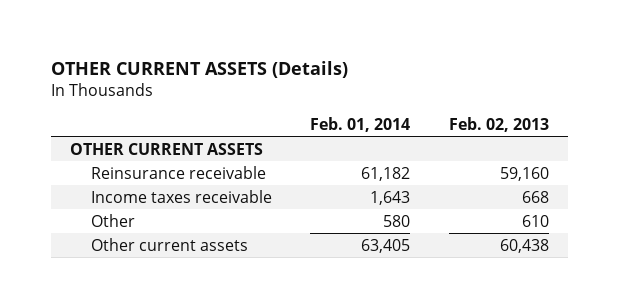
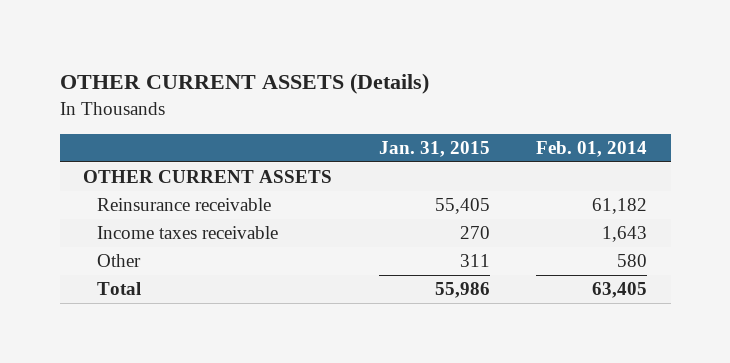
- | Feb. 01, 2014 | Feb. 02, 2013
+ | Jan. 31, 2015 | Feb. 01, 2014
- Other current assets | 63,405 | 60,438
+ Total | 55,986 | 63,405

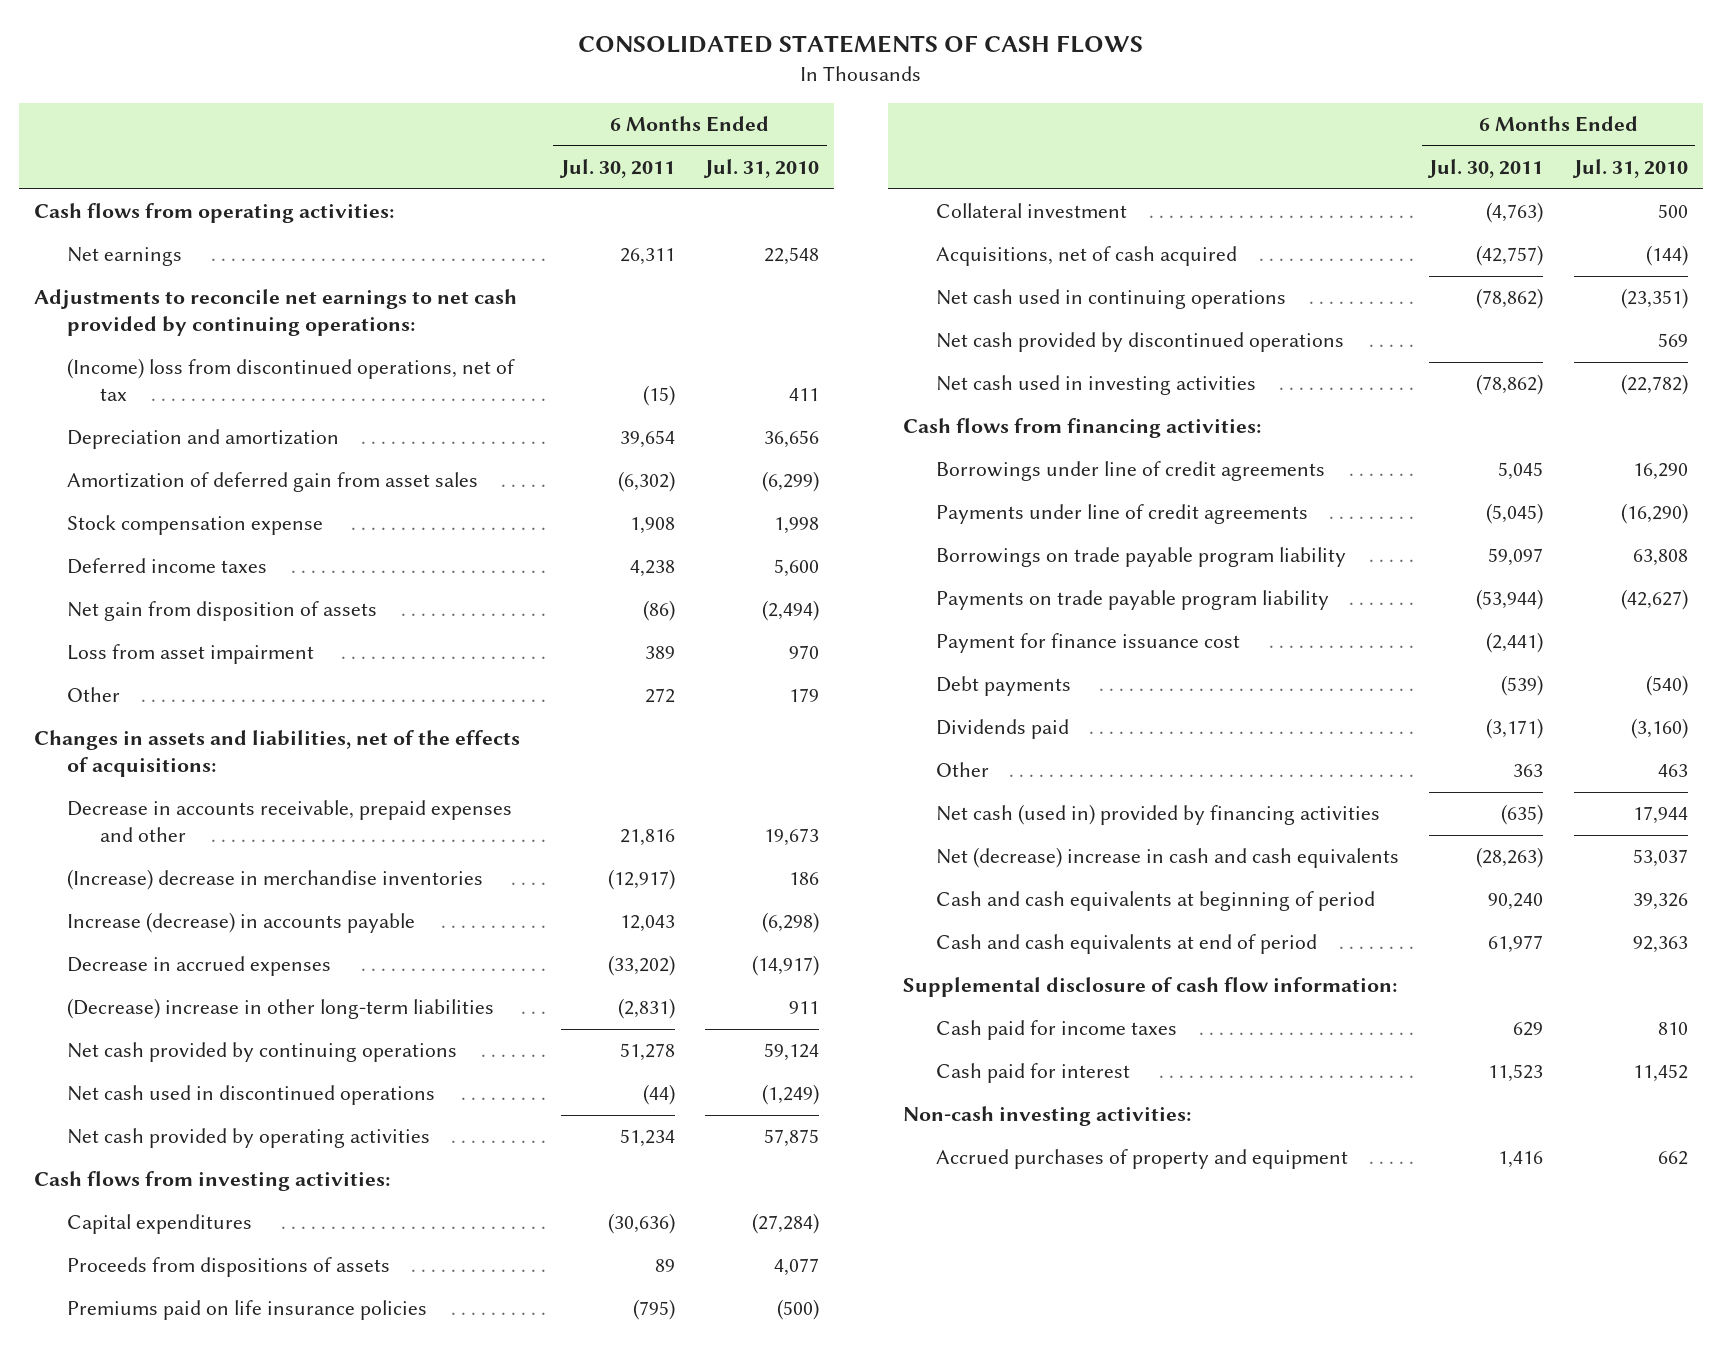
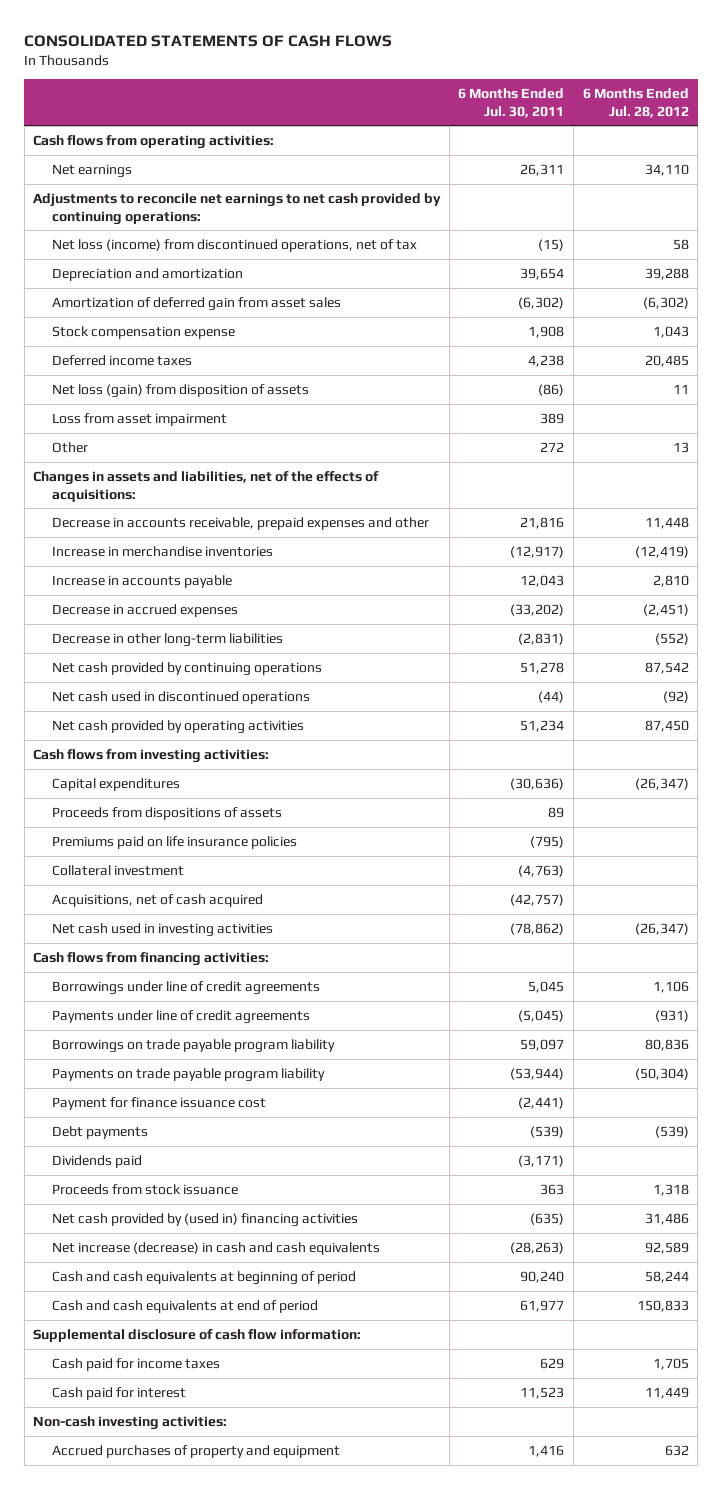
- | 6 Months Ended Jul. 30, 2011 | 6 Months Ended Jul. 31, 2010
+ | 6 Months Ended Jul. 30, 2011 | 6 Months Ended Jul. 28, 2012
- (Income) loss from discontinued operations, net of tax | (15) | 411
+ Net loss (income) from discontinued operations, net of tax | (15) | 58
- Net gain from disposition of assets | (86) | (2,494)
+ Net loss (gain) from disposition of assets | (86) | 11
- (Increase) decrease in merchandise inventories | (12,917) | 186
- Increase (decrease) in accounts payable | 12,043 | (6,298)
+ Increase in merchandise inventories | (12,917) | (12,419)
+ Increase in accounts payable | 12,043 | 2,810
- (Decrease) increase in other long-term liabilities | (2,831) | 911
+ Decrease in other long-term liabilities | (2,831) | (552)
- Net cash used in continuing operations | (78,862) | (23,351)
- Net cash provided by discontinued operations | | 569
- Other | 363 | 463
- Net cash (used in) provided by financing activities | (635) | 17,944
- Net (decrease) increase in cash and cash equivalents | (28,263) | 53,037
+ Proceeds from stock issuance | 363 | 1,318
+ Net cash provided by (used in) financing activities | (635) | 31,486
+ Net increase (decrease) in cash and cash equivalents | (28,263) | 92,589

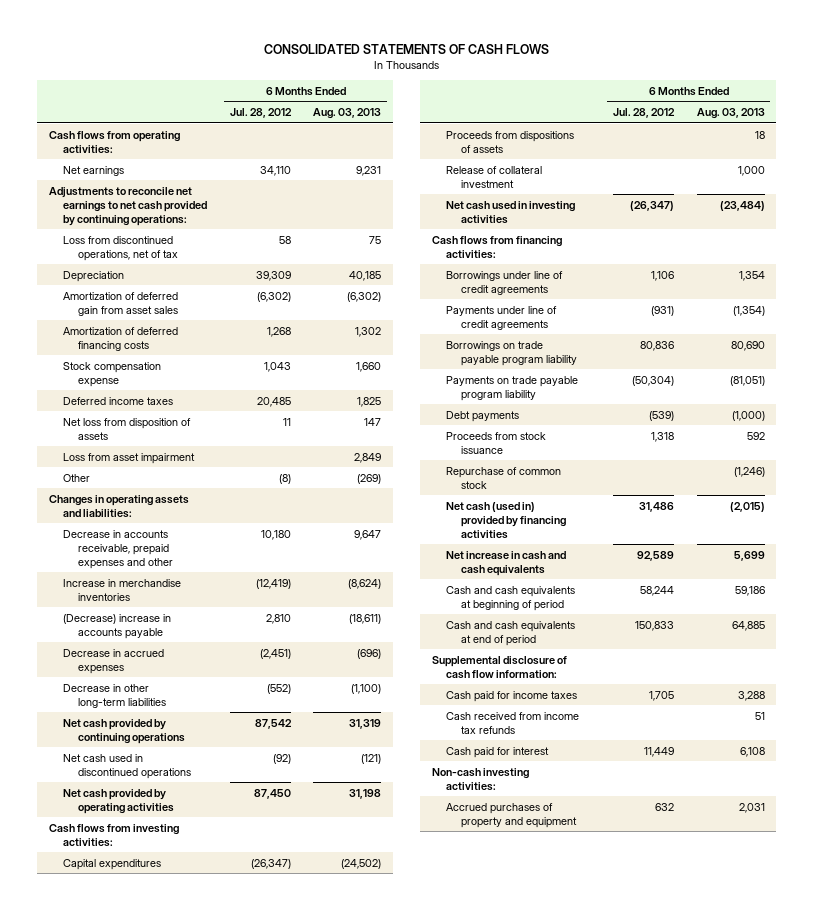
- | 6 Months Ended Jul. 30, 2011 | 6 Months Ended Jul. 28, 2012
+ | 6 Months Ended Jul. 28, 2012 | 6 Months Ended Aug. 03, 2013
- Net loss (income) from discontinued operations, net of tax | (15) | 58
- Depreciation and amortization | 39,654 | 39,288
+ Loss from discontinued operations, net of tax | 58 | 75
+ Depreciation | 39,309 | 40,185
+ Amortization of deferred financing costs | 1,268 | 1,302
- Net loss (gain) from disposition of assets | (86) | 11
+ Net loss from disposition of assets | 11 | 147
- Other | 272 | 13
- Changes in assets and liabilities, net of the effects of acquisitions:
- Decrease in accounts receivable, prepaid expenses and other | 21,816 | 11,448
+ Other | (8) | (269)
+ Changes in operating assets and liabilities:
+ Decrease in accounts receivable, prepaid expenses and other | 10,180 | 9,647
- Increase in accounts payable | 12,043 | 2,810
+ (Decrease) increase in accounts payable | 2,810 | (18,611)
- Premiums paid on life insurance policies | (795) |
- Collateral investment | (4,763) |
- Acquisitions, net of cash acquired | (42,757) |
+ Release of collateral investment | | 1,000
- Payment for finance issuance cost | (2,441) |
- Dividends paid | (3,171) |
- Net cash provided by (used in) financing activities | (635) | 31,486
- Net increase (decrease) in cash and cash equivalents | (28,263) | 92,589
+ Repurchase of common stock | | (1,246)
+ Net cash (used in) provided by financing activities | 31,486 | (2,015)
+ Net increase in cash and cash equivalents | 92,589 | 5,699
+ Cash received from income tax refunds | | 51

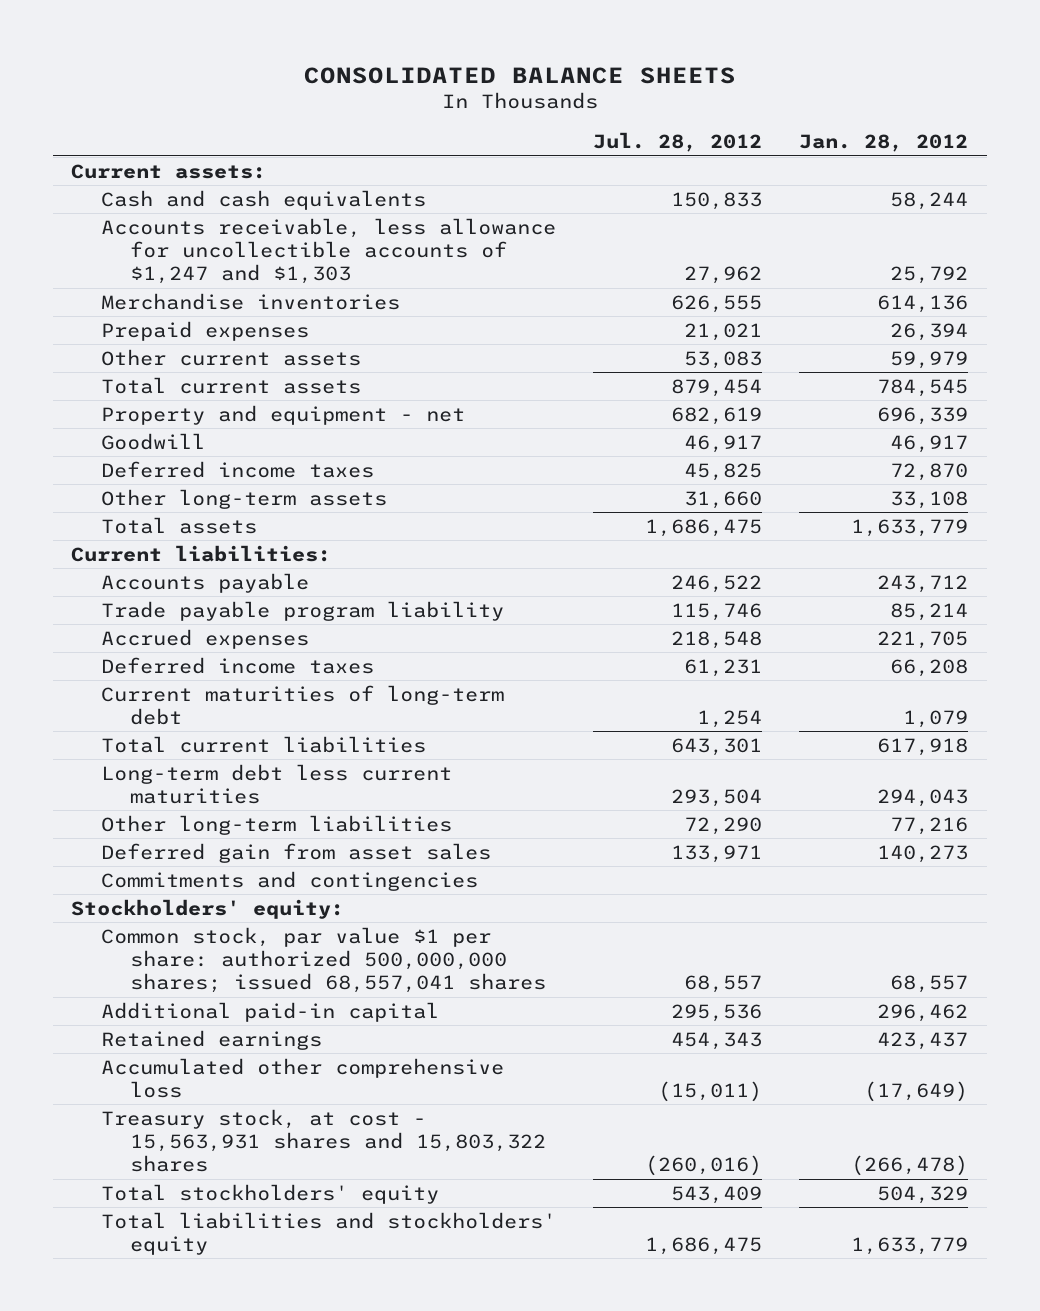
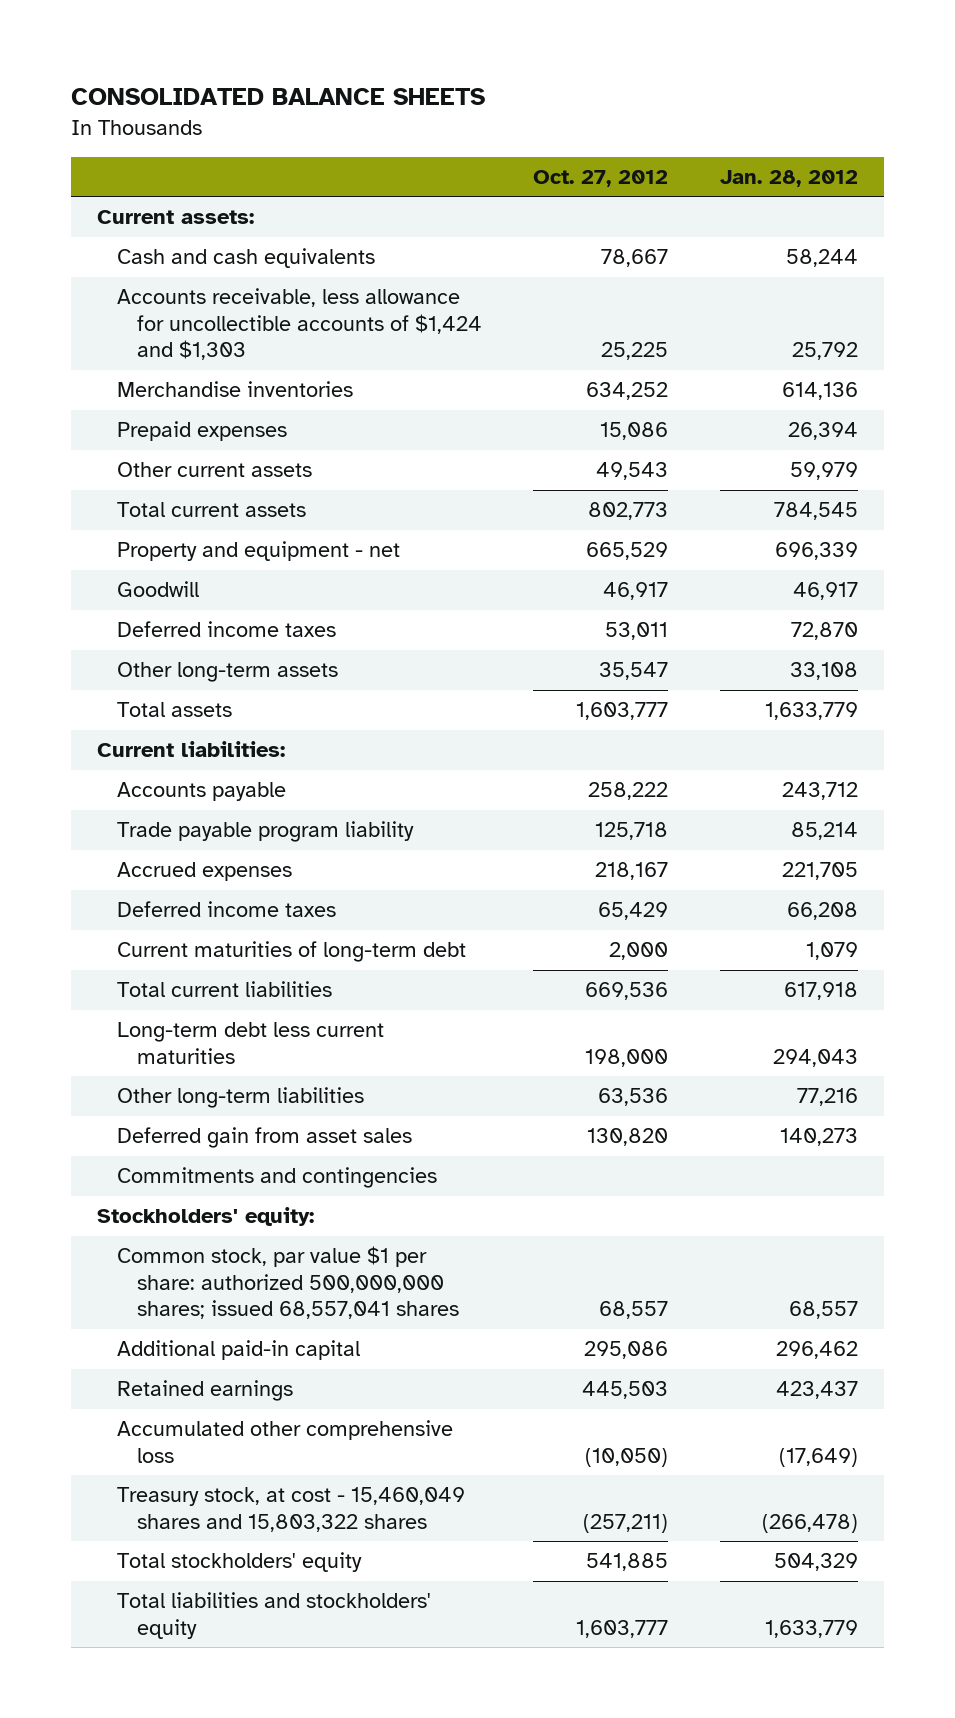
- | Jul. 28, 2012 | Jan. 28, 2012
+ | Oct. 27, 2012 | Jan. 28, 2012
- Accounts receivable, less allowance for uncollectible accounts of $1,247 and $1,303 | 27,962 | 25,792
+ Accounts receivable, less allowance for uncollectible accounts of $1,424 and $1,303 | 25,225 | 25,792
- Treasury stock, at cost - 15,563,931 shares and 15,803,322 shares | (260,016) | (266,478)
+ Treasury stock, at cost - 15,460,049 shares and 15,803,322 shares | (257,211) | (266,478)

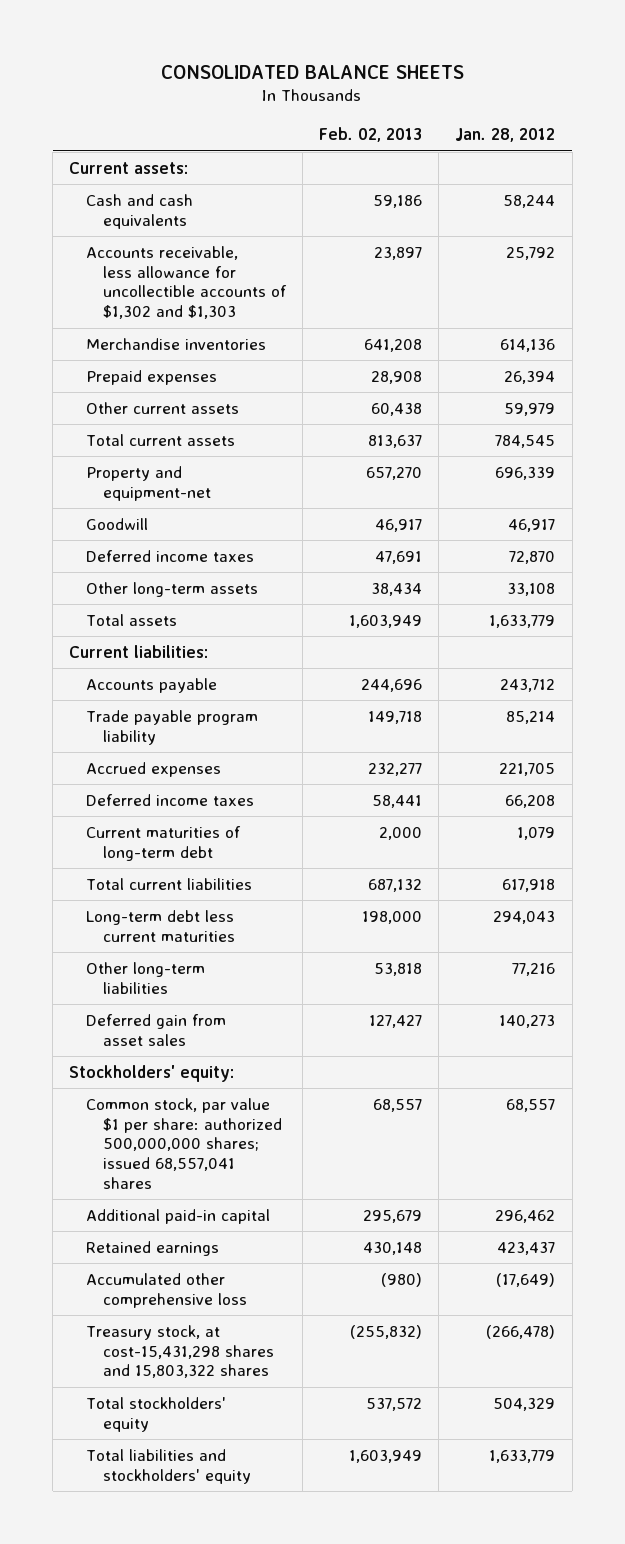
- | Oct. 27, 2012 | Jan. 28, 2012
+ | Feb. 02, 2013 | Jan. 28, 2012
- Accounts receivable, less allowance for uncollectible accounts of $1,424 and $1,303 | 25,225 | 25,792
+ Accounts receivable, less allowance for uncollectible accounts of $1,302 and $1,303 | 23,897 | 25,792
- Property and equipment - net | 665,529 | 696,339
+ Property and equipment-net | 657,270 | 696,339
- Commitments and contingencies
- Treasury stock, at cost - 15,460,049 shares and 15,803,322 shares | (257,211) | (266,478)
+ Treasury stock, at cost-15,431,298 shares and 15,803,322 shares | (255,832) | (266,478)

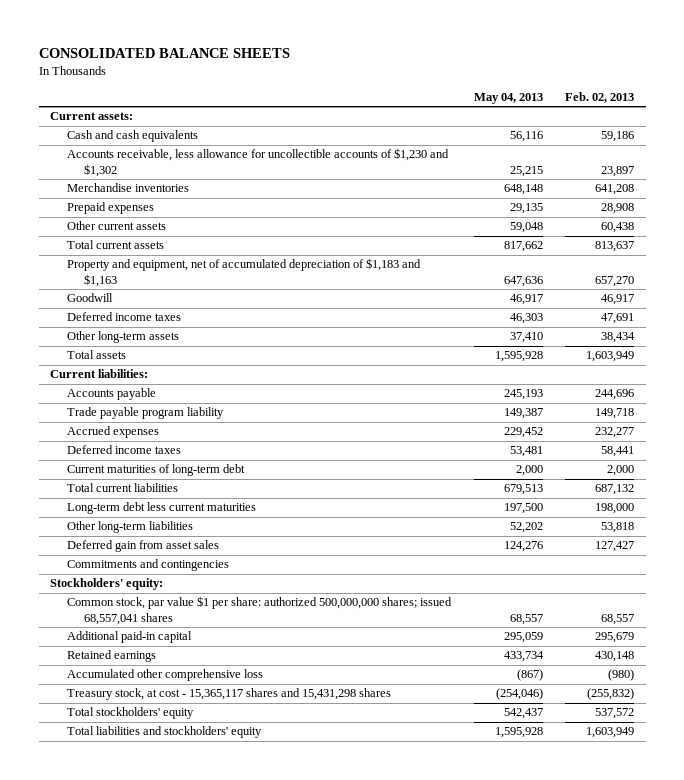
- | Feb. 02, 2013 | Jan. 28, 2012
+ | May 04, 2013 | Feb. 02, 2013
- Accounts receivable, less allowance for uncollectible accounts of $1,302 and $1,303 | 23,897 | 25,792
+ Accounts receivable, less allowance for uncollectible accounts of $1,230 and $1,302 | 25,215 | 23,897
- Property and equipment-net | 657,270 | 696,339
+ Property and equipment, net of accumulated depreciation of $1,183 and $1,163 | 647,636 | 657,270
+ Commitments and contingencies
- Treasury stock, at cost-15,431,298 shares and 15,803,322 shares | (255,832) | (266,478)
+ Treasury stock, at cost - 15,365,117 shares and 15,431,298 shares | (254,046) | (255,832)

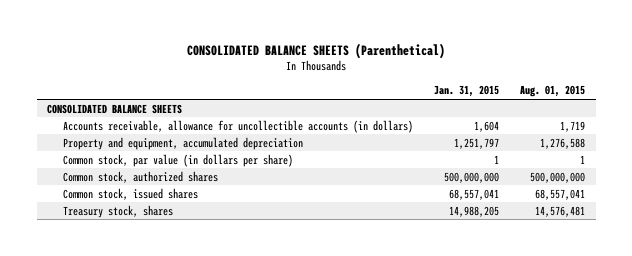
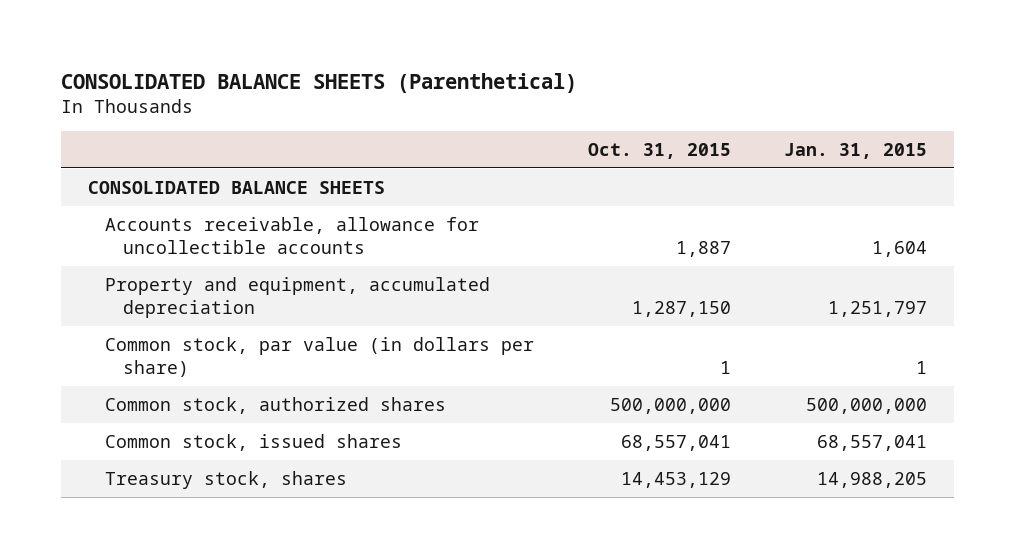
- | Jan. 31, 2015 | Aug. 01, 2015
+ | Oct. 31, 2015 | Jan. 31, 2015
- Accounts receivable, allowance for uncollectible accounts (in dollars) | 1,604 | 1,719
+ Accounts receivable, allowance for uncollectible accounts | 1,887 | 1,604

